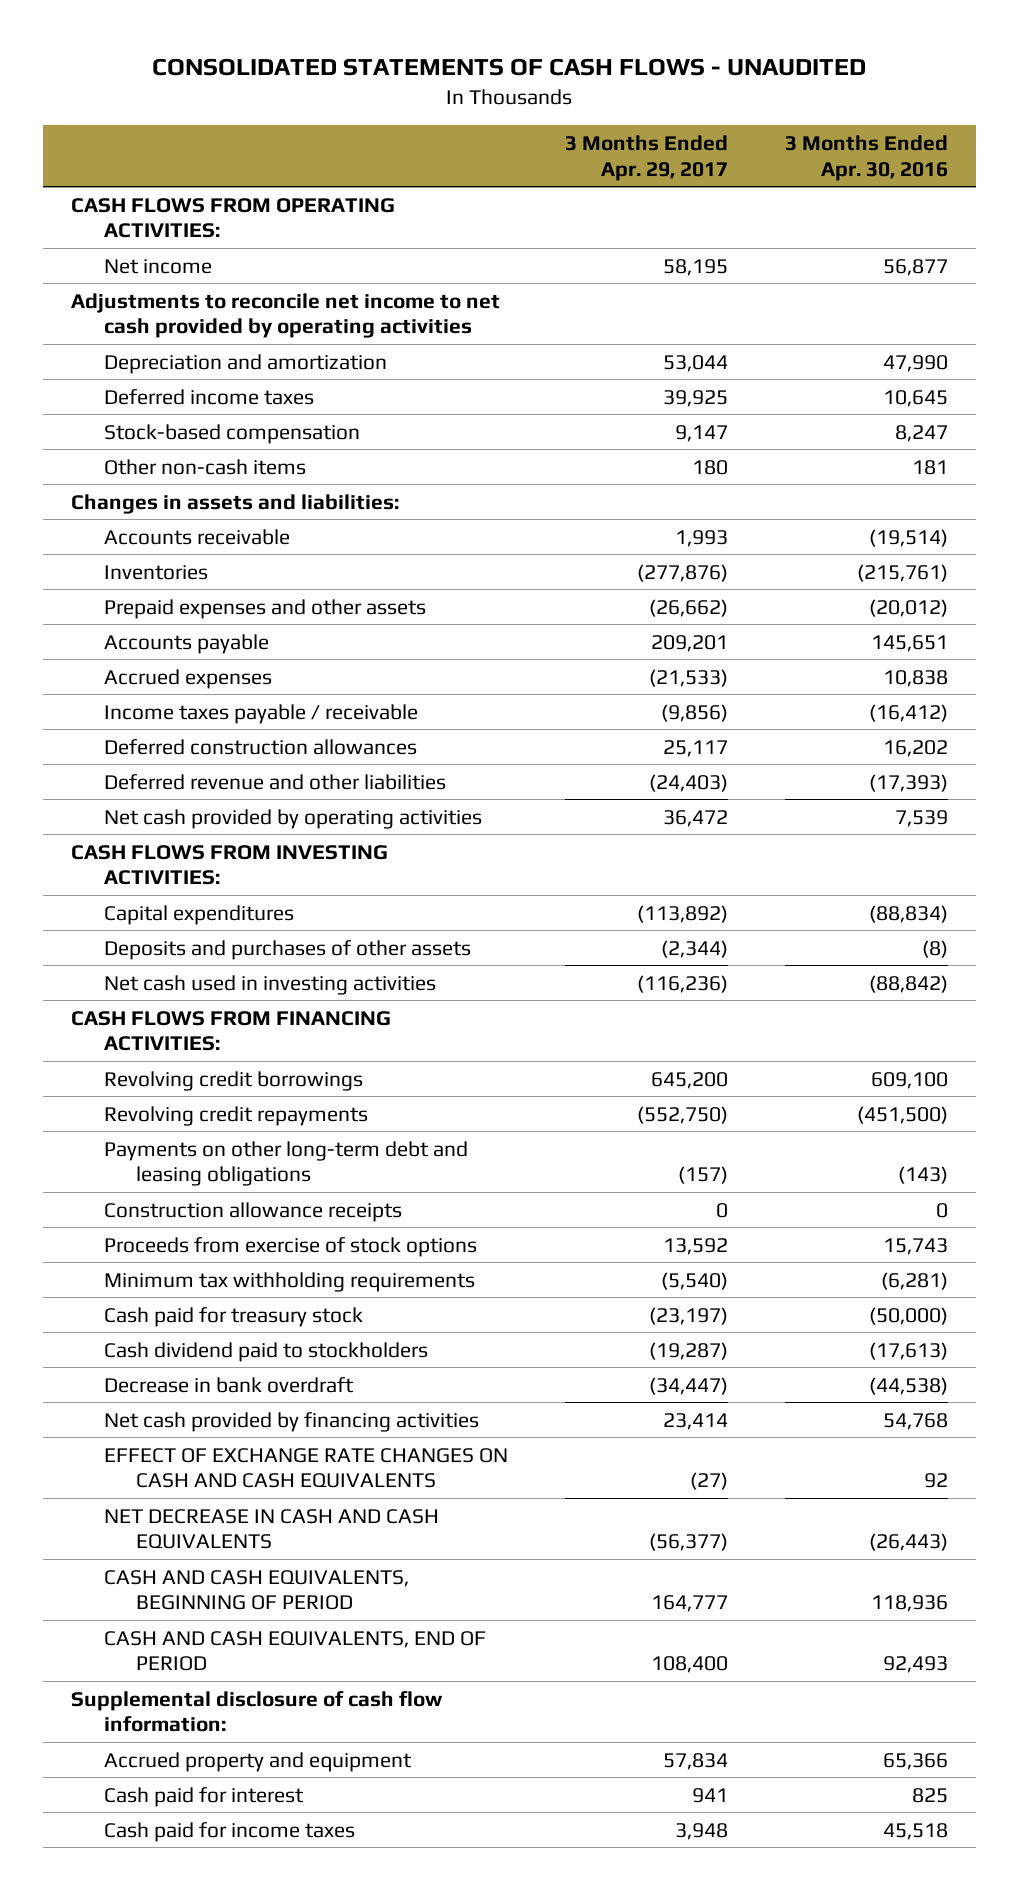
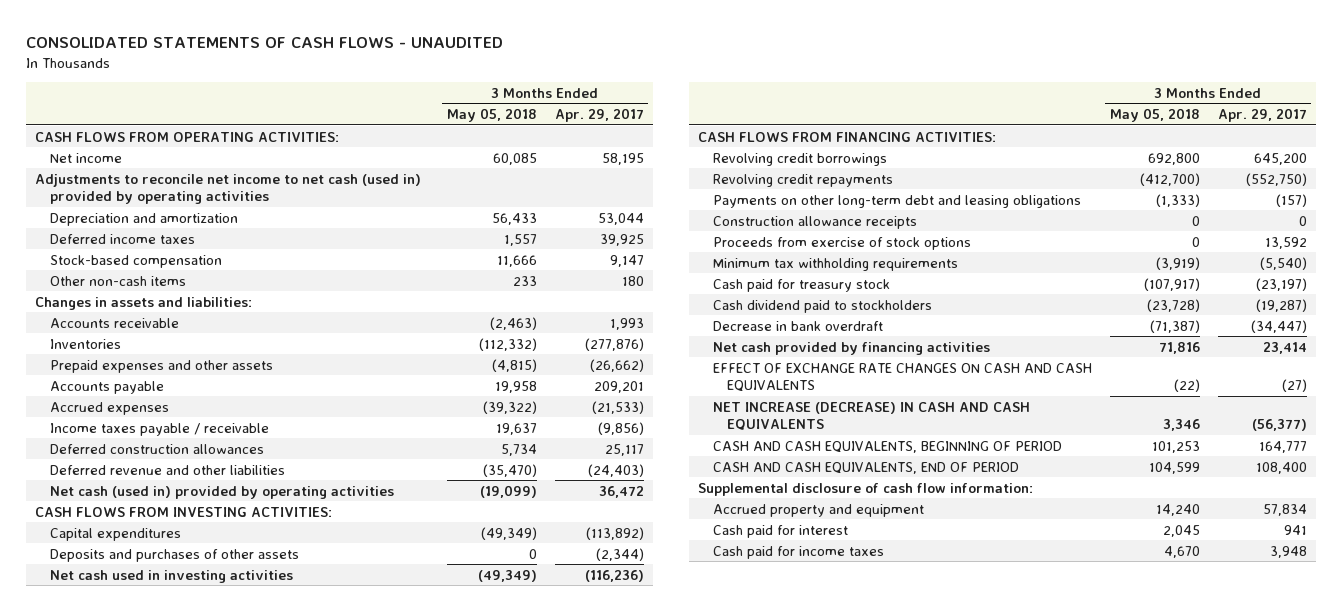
- | 3 Months Ended Apr. 29, 2017 | 3 Months Ended Apr. 30, 2016
+ | 3 Months Ended May 05, 2018 | 3 Months Ended Apr. 29, 2017
- Adjustments to reconcile net income to net cash provided by operating activities
+ Adjustments to reconcile net income to net cash (used in) provided by operating activities
- Net cash provided by operating activities | 36,472 | 7,539
+ Net cash (used in) provided by operating activities | (19,099) | 36,472
- NET DECREASE IN CASH AND CASH EQUIVALENTS | (56,377) | (26,443)
+ NET INCREASE (DECREASE) IN CASH AND CASH EQUIVALENTS | 3,346 | (56,377)

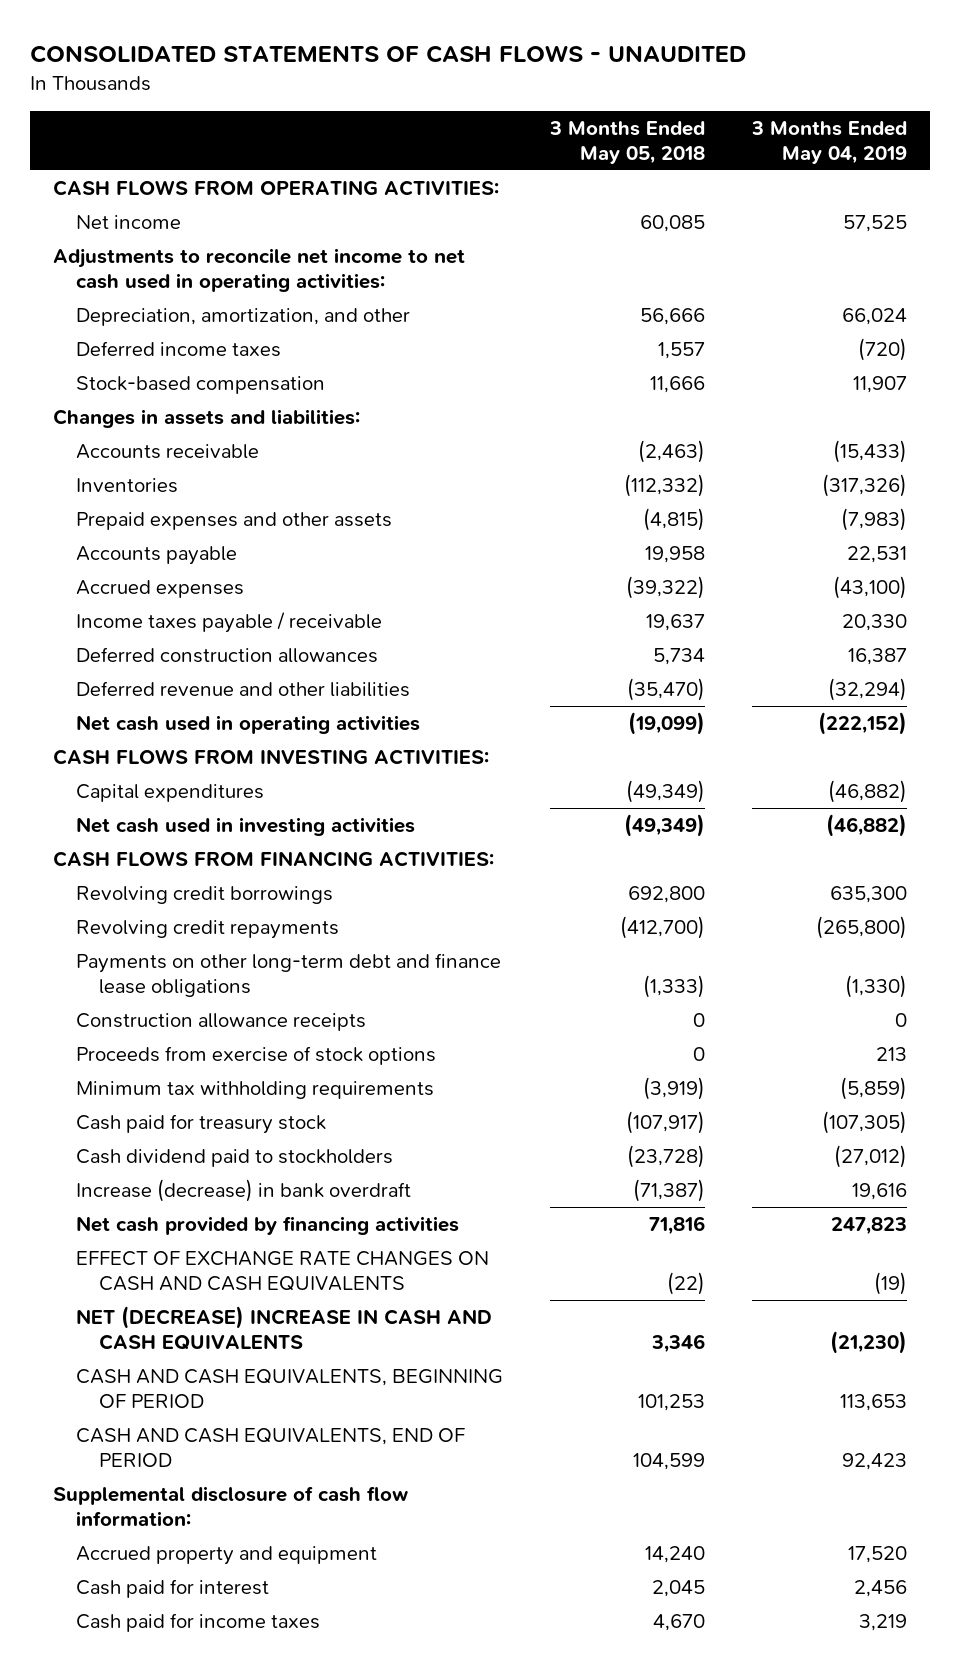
- | 3 Months Ended May 05, 2018 | 3 Months Ended Apr. 29, 2017
+ | 3 Months Ended May 05, 2018 | 3 Months Ended May 04, 2019
- Adjustments to reconcile net income to net cash (used in) provided by operating activities
- Depreciation and amortization | 56,433 | 53,044
+ Adjustments to reconcile net income to net cash used in operating activities:
+ Depreciation, amortization, and other | 56,666 | 66,024
- Other non-cash items | 233 | 180
- Net cash (used in) provided by operating activities | (19,099) | 36,472
+ Net cash used in operating activities | (19,099) | (222,152)
- Deposits and purchases of other assets | 0 | (2,344)
- Payments on other long-term debt and leasing obligations | (1,333) | (157)
+ Payments on other long-term debt and finance lease obligations | (1,333) | (1,330)
- Decrease in bank overdraft | (71,387) | (34,447)
+ Increase (decrease) in bank overdraft | (71,387) | 19,616
- NET INCREASE (DECREASE) IN CASH AND CASH EQUIVALENTS | 3,346 | (56,377)
+ NET (DECREASE) INCREASE IN CASH AND CASH EQUIVALENTS | 3,346 | (21,230)

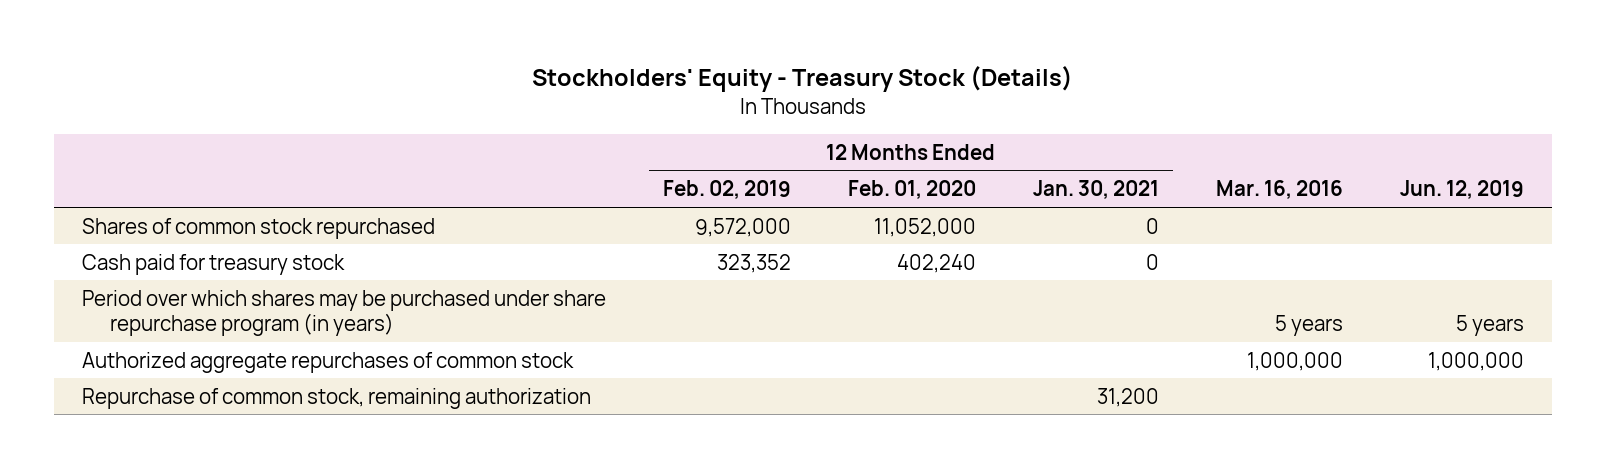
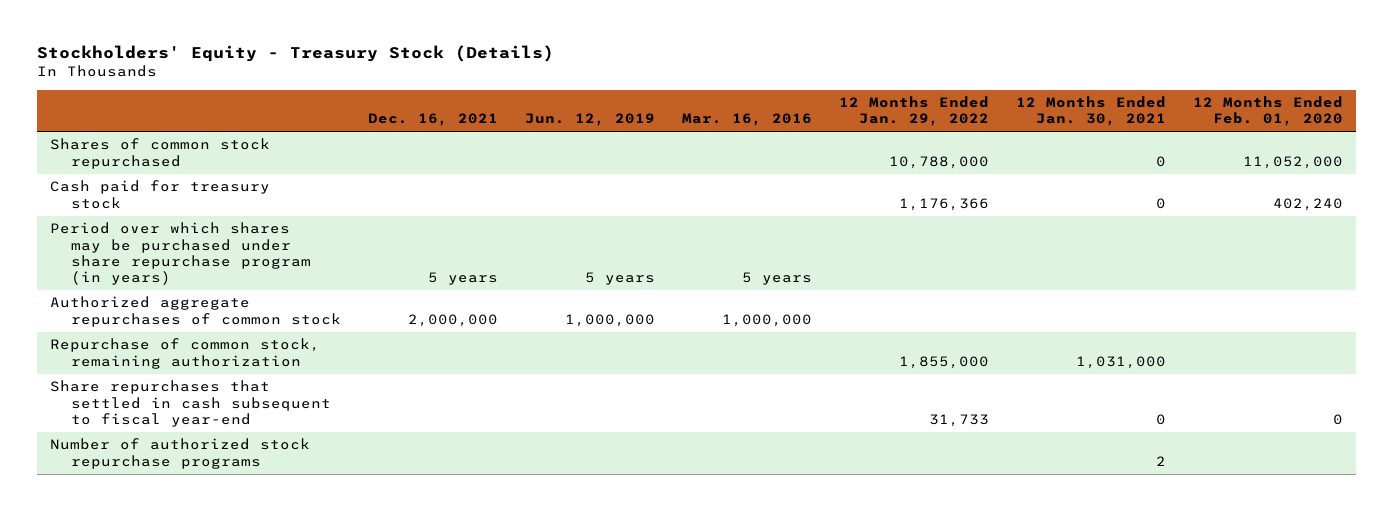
- | 12 Months Ended Feb. 02, 2019 | 12 Months Ended Feb. 01, 2020 | 12 Months Ended Jan. 30, 2021 | Mar. 16, 2016 | Jun. 12, 2019
+ | Dec. 16, 2021 | Jun. 12, 2019 | Mar. 16, 2016 | 12 Months Ended Jan. 29, 2022 | 12 Months Ended Jan. 30, 2021 | 12 Months Ended Feb. 01, 2020
- Repurchase of common stock, remaining authorization | | | 31,200 | |
+ Repurchase of common stock, remaining authorization | | | | 1,855,000 | 1,031,000 |
+ Share repurchases that settled in cash subsequent to fiscal year-end | | | | 31,733 | 0 | 0
+ Number of authorized stock repurchase programs | | | | | 2 |

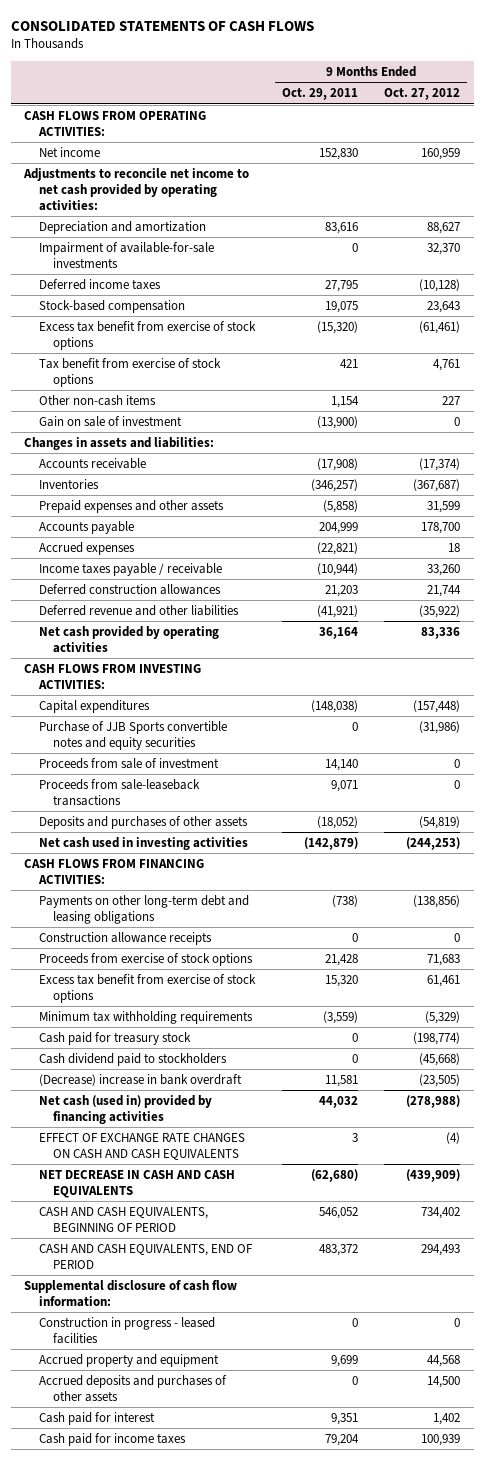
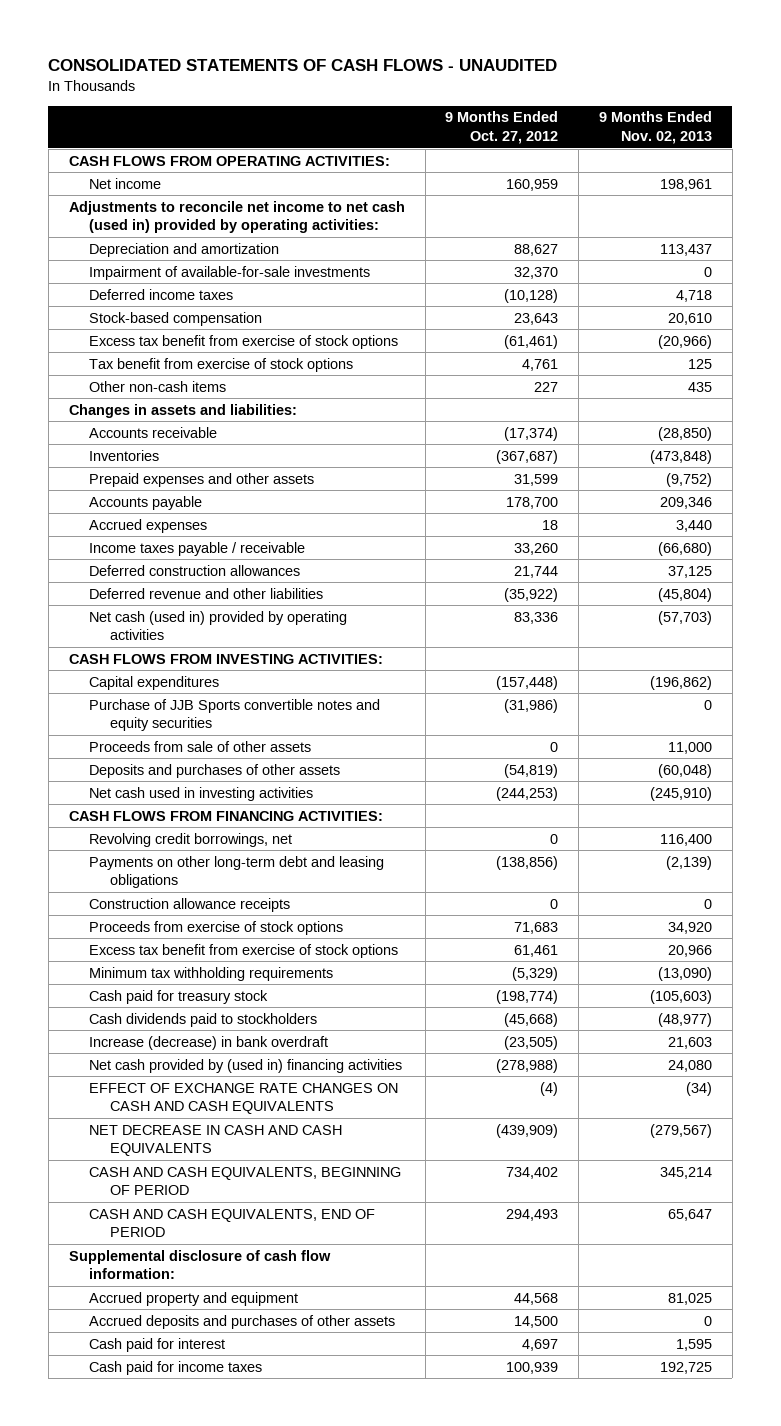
- CONSOLIDATED STATEMENTS OF CASH FLOWS
+ CONSOLIDATED STATEMENTS OF CASH FLOWS - UNAUDITED
- | 9 Months Ended Oct. 29, 2011 | 9 Months Ended Oct. 27, 2012
+ | 9 Months Ended Oct. 27, 2012 | 9 Months Ended Nov. 02, 2013
- Adjustments to reconcile net income to net cash provided by operating activities:
+ Adjustments to reconcile net income to net cash (used in) provided by operating activities:
- Gain on sale of investment | (13,900) | 0
- Net cash provided by operating activities | 36,164 | 83,336
+ Net cash (used in) provided by operating activities | 83,336 | (57,703)
- Proceeds from sale of investment | 14,140 | 0
- Proceeds from sale-leaseback transactions | 9,071 | 0
+ Proceeds from sale of other assets | 0 | 11,000
+ Revolving credit borrowings, net | 0 | 116,400
- Cash dividend paid to stockholders | 0 | (45,668)
- (Decrease) increase in bank overdraft | 11,581 | (23,505)
- Net cash (used in) provided by financing activities | 44,032 | (278,988)
+ Cash dividends paid to stockholders | (45,668) | (48,977)
+ Increase (decrease) in bank overdraft | (23,505) | 21,603
+ Net cash provided by (used in) financing activities | (278,988) | 24,080
- Construction in progress - leased facilities | 0 | 0
- Cash paid for interest | 9,351 | 1,402
+ Cash paid for interest | 4,697 | 1,595

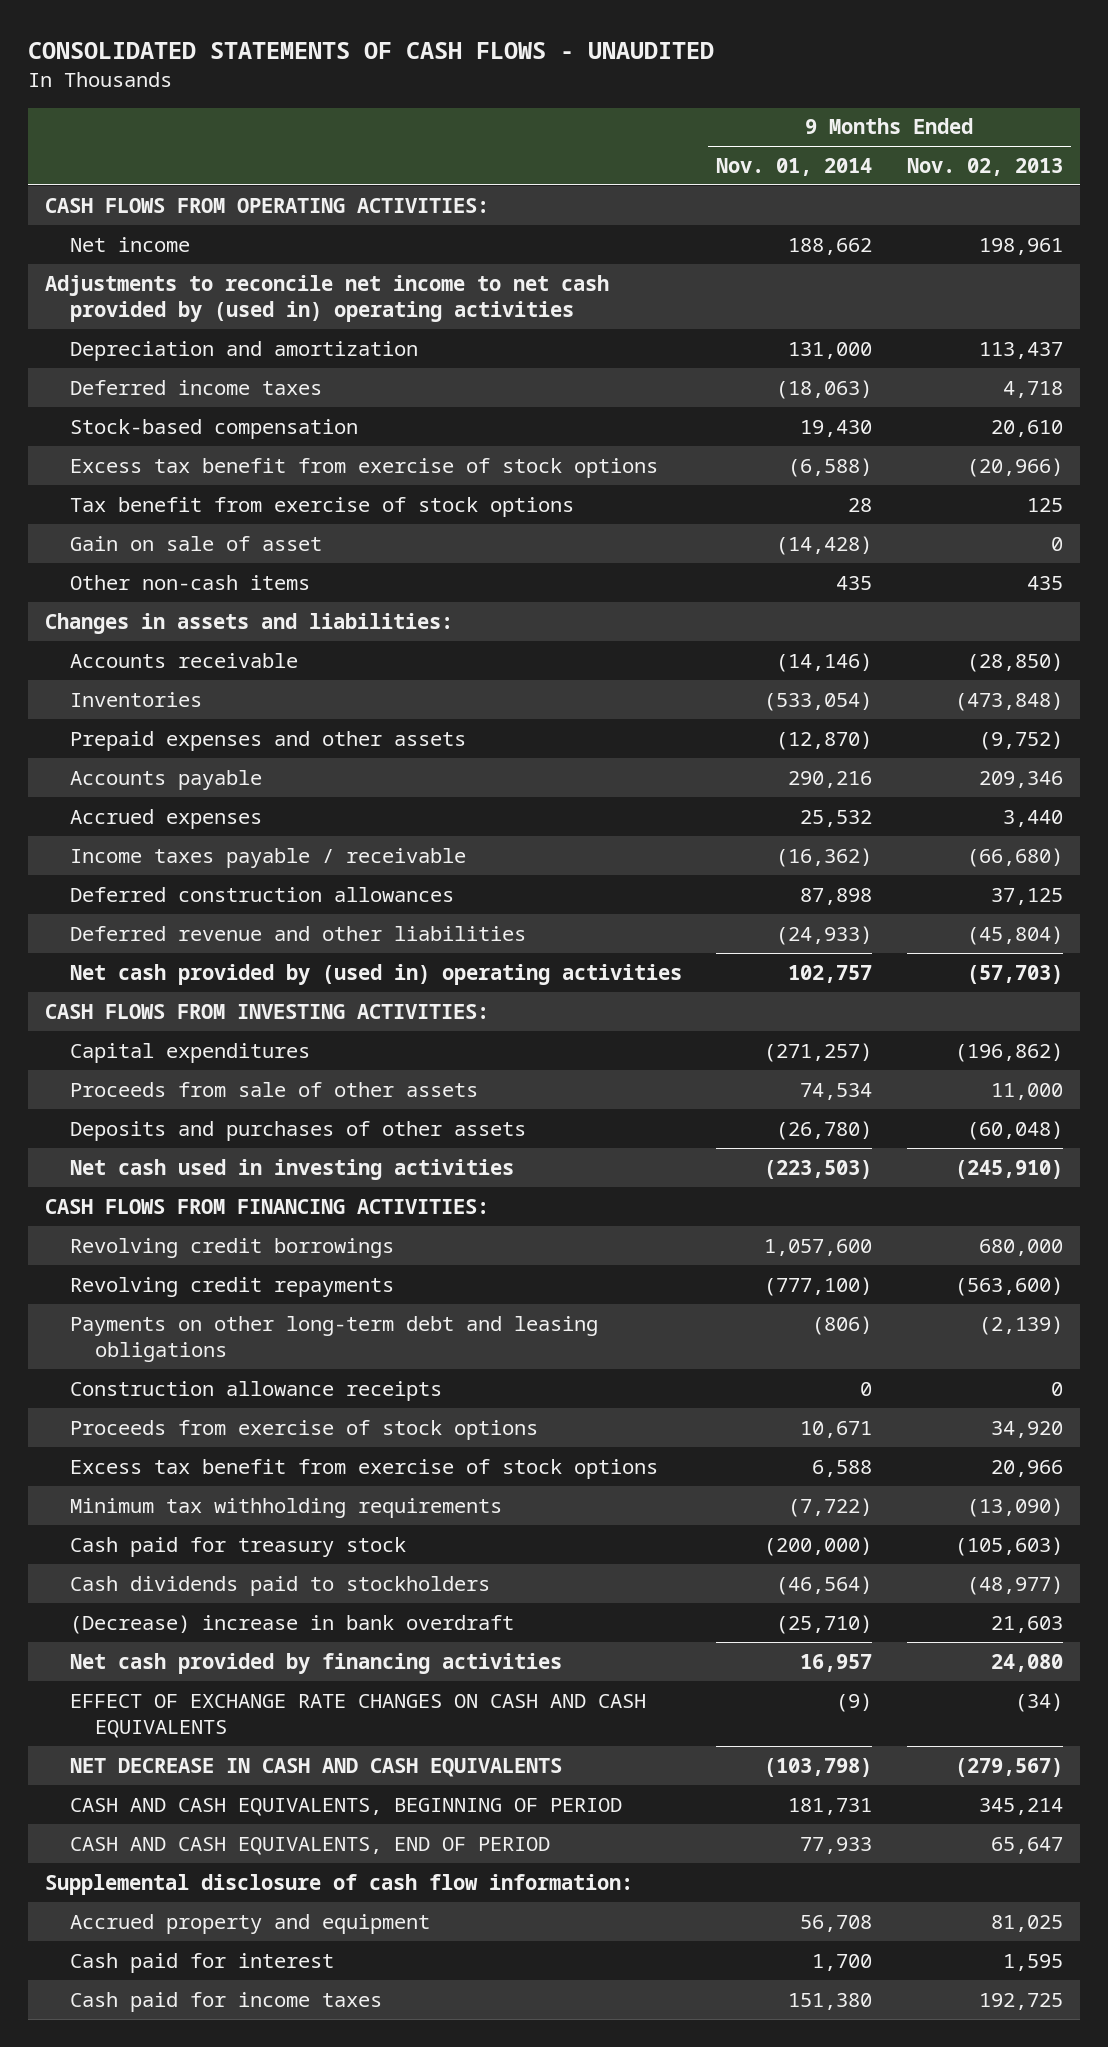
- | 9 Months Ended Oct. 27, 2012 | 9 Months Ended Nov. 02, 2013
+ | 9 Months Ended Nov. 01, 2014 | 9 Months Ended Nov. 02, 2013
- Adjustments to reconcile net income to net cash (used in) provided by operating activities:
+ Adjustments to reconcile net income to net cash provided by (used in) operating activities
- Impairment of available-for-sale investments | 32,370 | 0
+ Gain on sale of asset | (14,428) | 0
- Net cash (used in) provided by operating activities | 83,336 | (57,703)
+ Net cash provided by (used in) operating activities | 102,757 | (57,703)
- Purchase of JJB Sports convertible notes and equity securities | (31,986) | 0
- Revolving credit borrowings, net | 0 | 116,400
+ Revolving credit borrowings | 1,057,600 | 680,000
+ Revolving credit repayments | (777,100) | (563,600)
- Increase (decrease) in bank overdraft | (23,505) | 21,603
- Net cash provided by (used in) financing activities | (278,988) | 24,080
+ (Decrease) increase in bank overdraft | (25,710) | 21,603
+ Net cash provided by financing activities | 16,957 | 24,080
- Accrued deposits and purchases of other assets | 14,500 | 0

